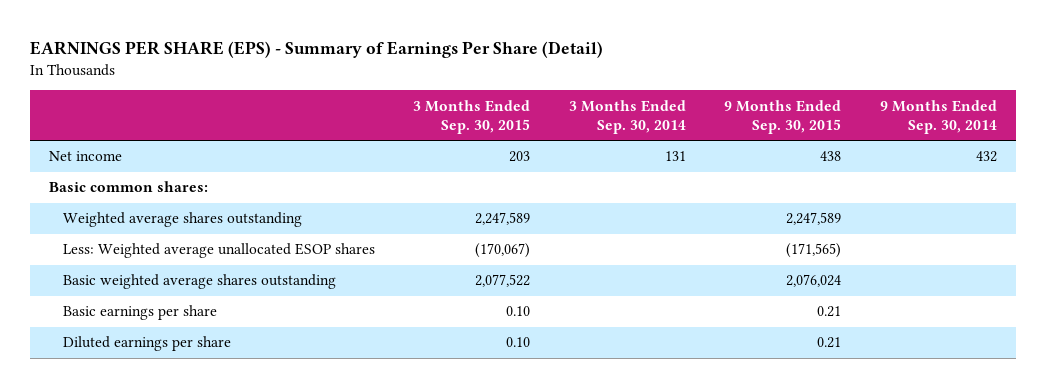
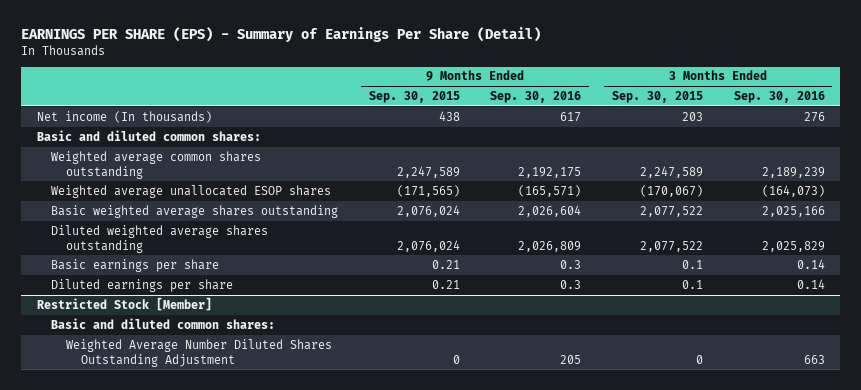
- | 3 Months Ended Sep. 30, 2015 | 3 Months Ended Sep. 30, 2014 | 9 Months Ended Sep. 30, 2015 | 9 Months Ended Sep. 30, 2014
+ | 9 Months Ended Sep. 30, 2015 | 9 Months Ended Sep. 30, 2016 | 3 Months Ended Sep. 30, 2015 | 3 Months Ended Sep. 30, 2016
- Net income | 203 | 131 | 438 | 432
- Basic common shares:
- Weighted average shares outstanding | 2,247,589 | | 2,247,589 |
- Less: Weighted average unallocated ESOP shares | (170,067) | | (171,565) |
+ Net income (In thousands) | 438 | 617 | 203 | 276
+ Basic and diluted common shares:
+ Weighted average common shares outstanding | 2,247,589 | 2,192,175 | 2,247,589 | 2,189,239
+ Weighted average unallocated ESOP shares | (171,565) | (165,571) | (170,067) | (164,073)
- Basic earnings per share | 0.10 | | 0.21 |
- Diluted earnings per share | 0.10 | | 0.21 |
+ Diluted weighted average shares outstanding | 2,076,024 | 2,026,809 | 2,077,522 | 2,025,829
+ Basic earnings per share | 0.21 | 0.3 | 0.1 | 0.14
+ Diluted earnings per share | 0.21 | 0.3 | 0.1 | 0.14
+ Restricted Stock [Member]
+ Basic and diluted common shares:
+ Weighted Average Number Diluted Shares Outstanding Adjustment | 0 | 205 | 0 | 663

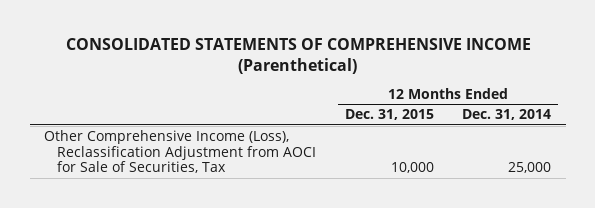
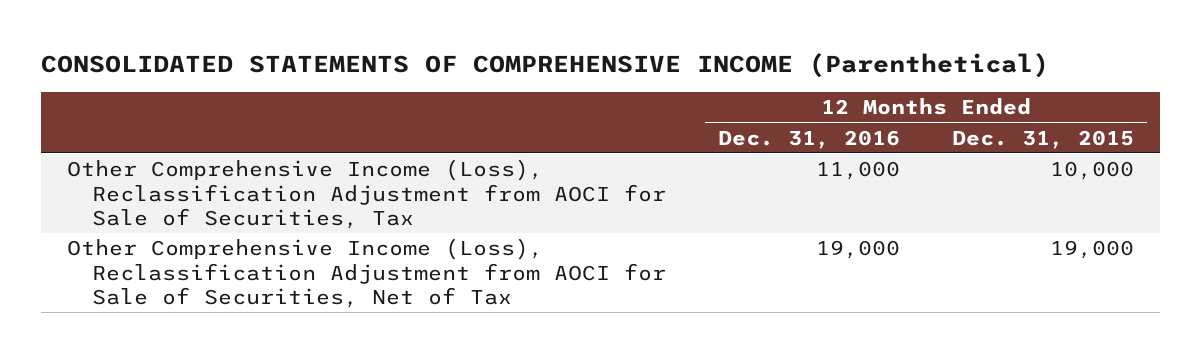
- | 12 Months Ended Dec. 31, 2015 | 12 Months Ended Dec. 31, 2014
+ | 12 Months Ended Dec. 31, 2016 | 12 Months Ended Dec. 31, 2015
+ Other Comprehensive Income (Loss), Reclassification Adjustment from AOCI for Sale of Securities, Net of Tax | 19,000 | 19,000

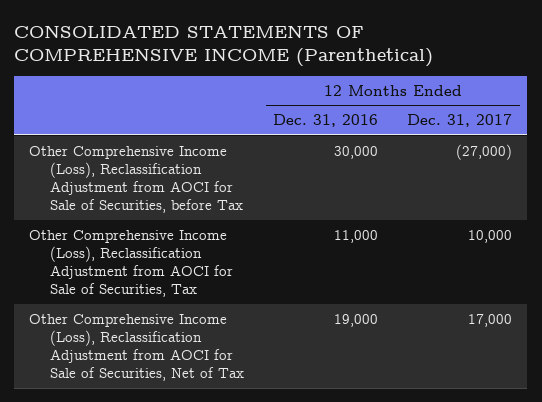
- | 12 Months Ended Dec. 31, 2016 | 12 Months Ended Dec. 31, 2015
+ | 12 Months Ended Dec. 31, 2016 | 12 Months Ended Dec. 31, 2017
+ Other Comprehensive Income (Loss), Reclassification Adjustment from AOCI for Sale of Securities, before Tax | 30,000 | (27,000)

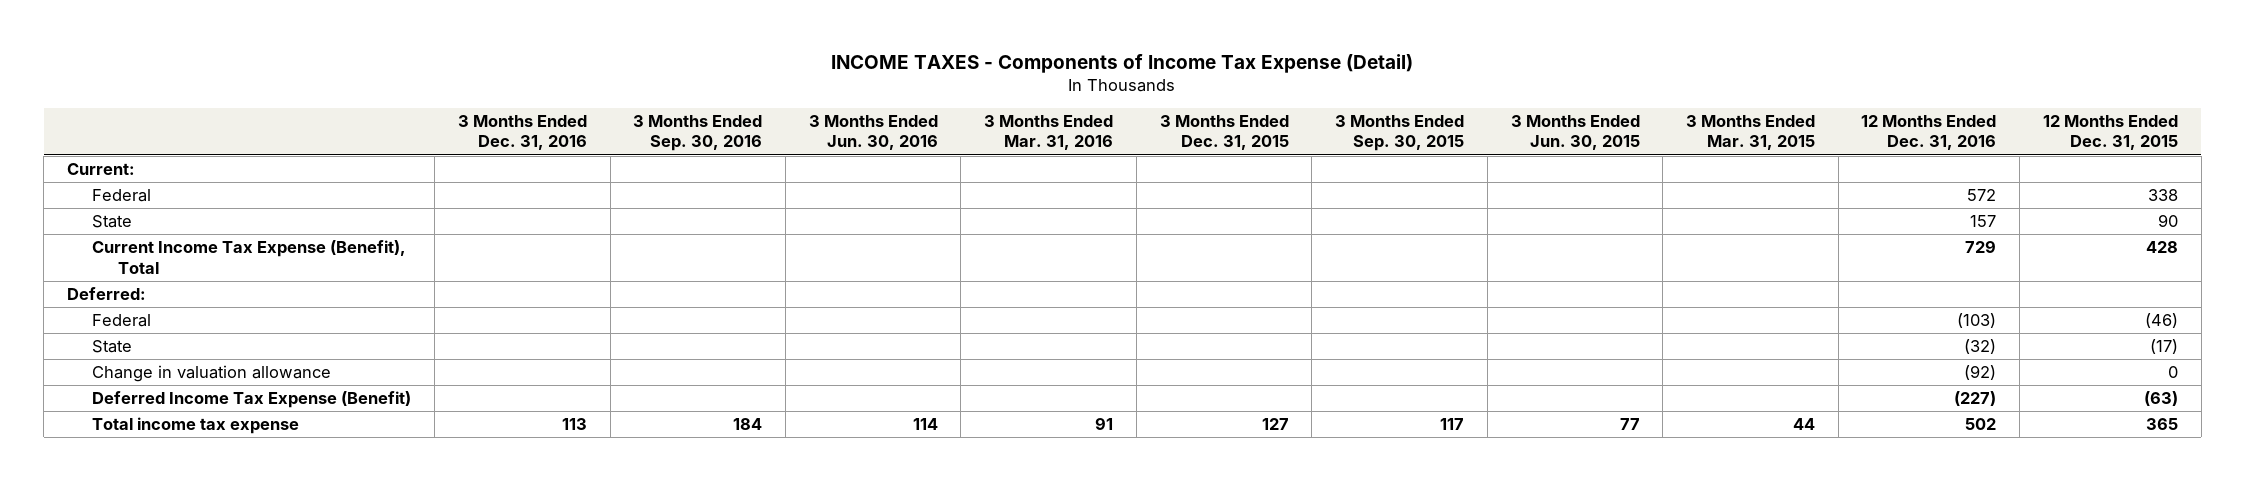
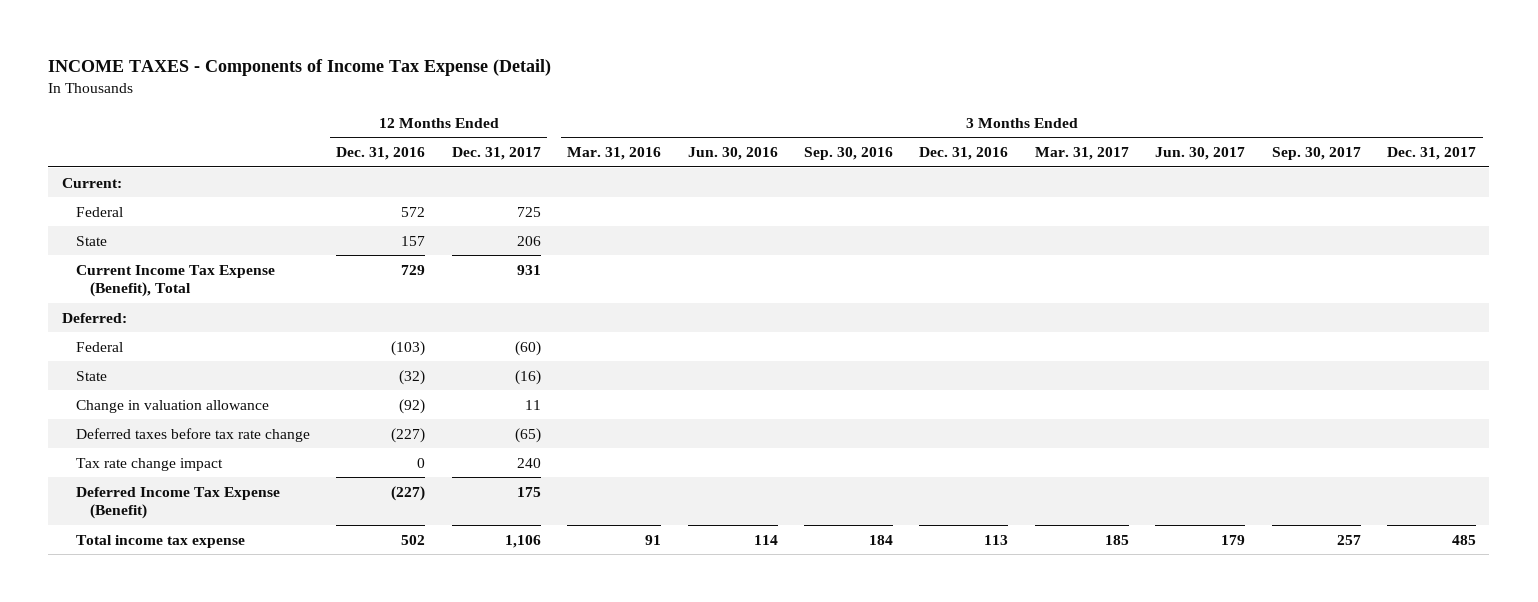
- | 3 Months Ended Dec. 31, 2016 | 3 Months Ended Sep. 30, 2016 | 3 Months Ended Jun. 30, 2016 | 3 Months Ended Mar. 31, 2016 | 3 Months Ended Dec. 31, 2015 | 3 Months Ended Sep. 30, 2015 | 3 Months Ended Jun. 30, 2015 | 3 Months Ended Mar. 31, 2015 | 12 Months Ended Dec. 31, 2016 | 12 Months Ended Dec. 31, 2015
+ | 12 Months Ended Dec. 31, 2016 | 12 Months Ended Dec. 31, 2017 | 3 Months Ended Mar. 31, 2016 | 3 Months Ended Jun. 30, 2016 | 3 Months Ended Sep. 30, 2016 | 3 Months Ended Dec. 31, 2016 | 3 Months Ended Mar. 31, 2017 | 3 Months Ended Jun. 30, 2017 | 3 Months Ended Sep. 30, 2017 | 3 Months Ended Dec. 31, 2017
+ Deferred taxes before tax rate change | (227) | (65) | | | | | | | |
+ Tax rate change impact | 0 | 240 | | | | | | | |

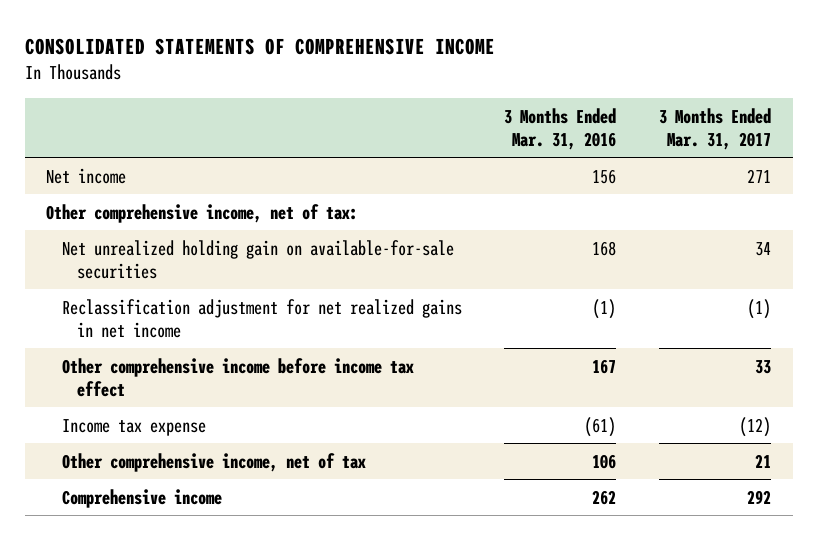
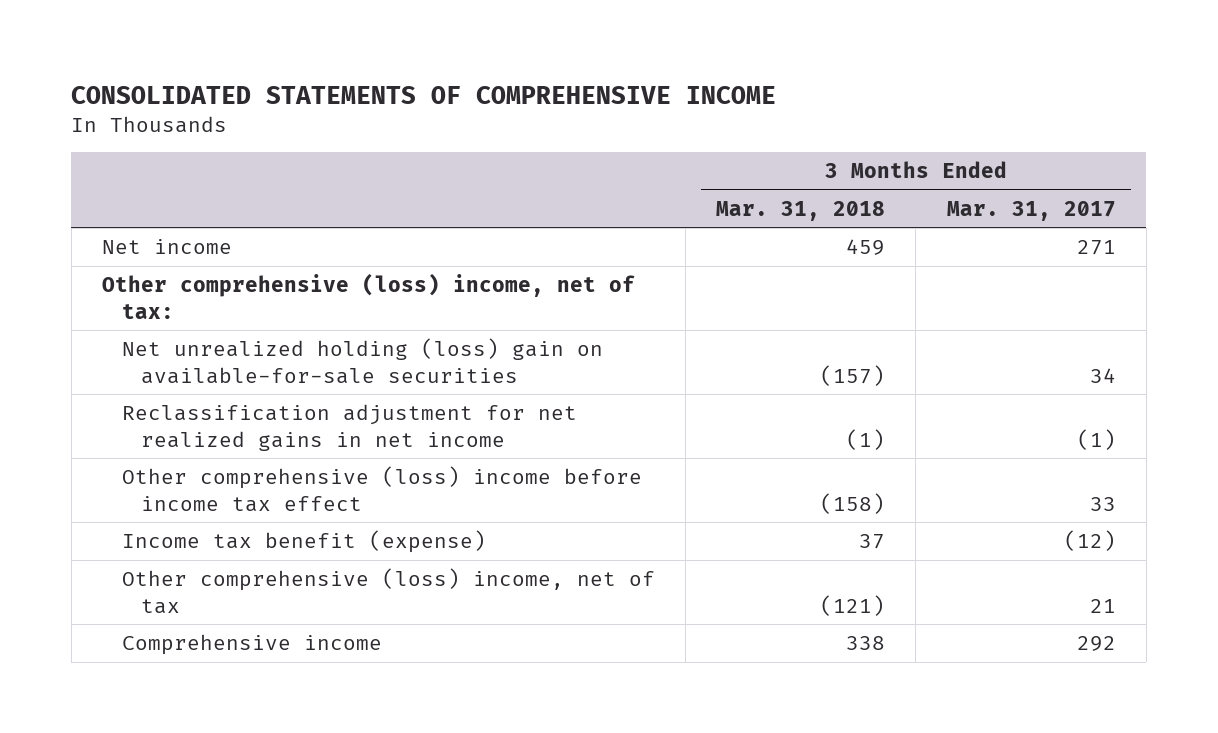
- | 3 Months Ended Mar. 31, 2016 | 3 Months Ended Mar. 31, 2017
+ | 3 Months Ended Mar. 31, 2018 | 3 Months Ended Mar. 31, 2017
- Other comprehensive income, net of tax:
- Net unrealized holding gain on available-for-sale securities | 168 | 34
+ Other comprehensive (loss) income, net of tax:
+ Net unrealized holding (loss) gain on available-for-sale securities | (157) | 34
- Other comprehensive income before income tax effect | 167 | 33
- Income tax expense | (61) | (12)
- Other comprehensive income, net of tax | 106 | 21
+ Other comprehensive (loss) income before income tax effect | (158) | 33
+ Income tax benefit (expense) | 37 | (12)
+ Other comprehensive (loss) income, net of tax | (121) | 21

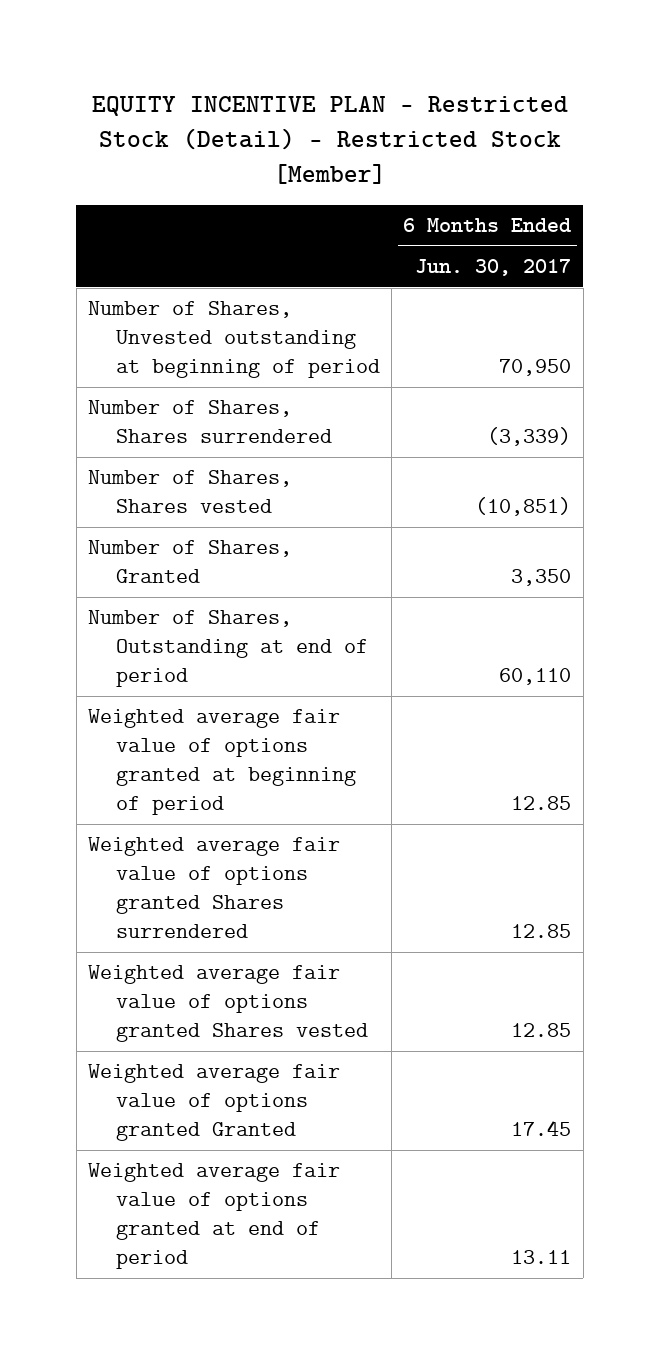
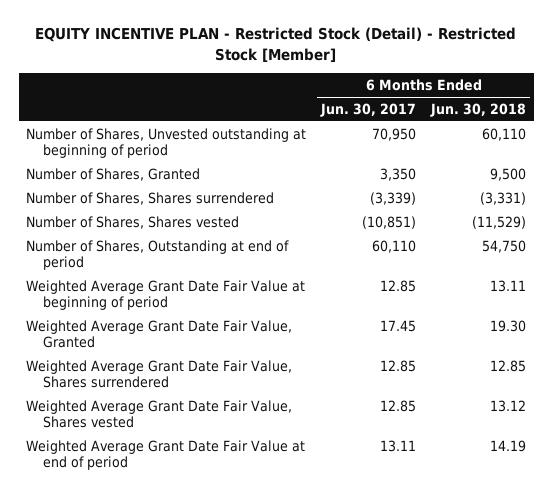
- | 6 Months Ended Jun. 30, 2017
+ | 6 Months Ended Jun. 30, 2017 | 6 Months Ended Jun. 30, 2018
moved up: Number of Shares, Granted | 3,350 | 9,500
- Weighted average fair value of options granted at beginning of period | 12.85
- Weighted average fair value of options granted Shares surrendered | 12.85
- Weighted average fair value of options granted Shares vested | 12.85
- Weighted average fair value of options granted Granted | 17.45
- Weighted average fair value of options granted at end of period | 13.11
+ Weighted Average Grant Date Fair Value at beginning of period | 12.85 | 13.11
+ Weighted Average Grant Date Fair Value, Granted | 17.45 | 19.30
+ Weighted Average Grant Date Fair Value, Shares surrendered | 12.85 | 12.85
+ Weighted Average Grant Date Fair Value, Shares vested | 12.85 | 13.12
+ Weighted Average Grant Date Fair Value at end of period | 13.11 | 14.19

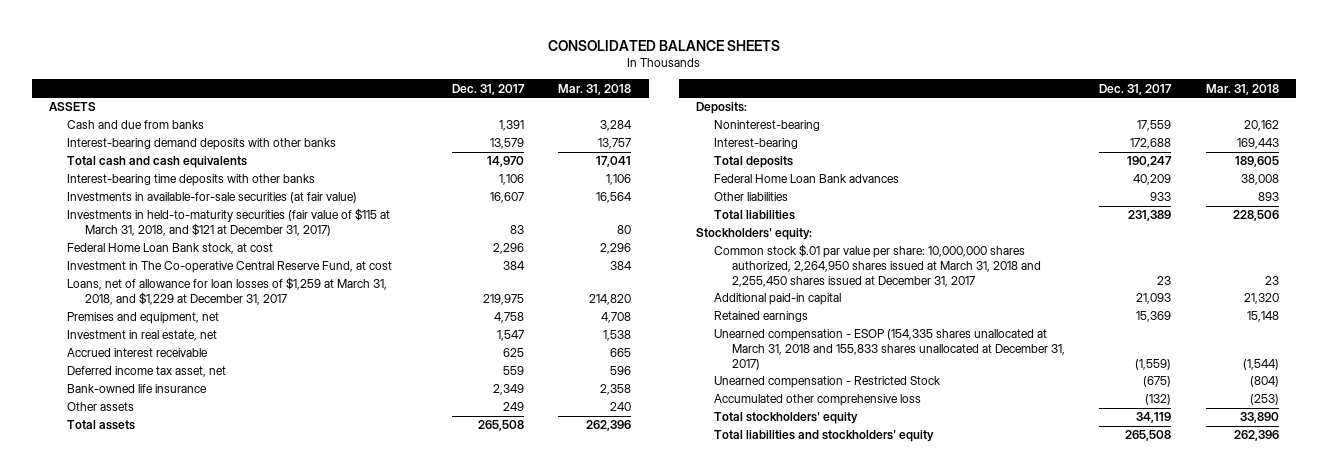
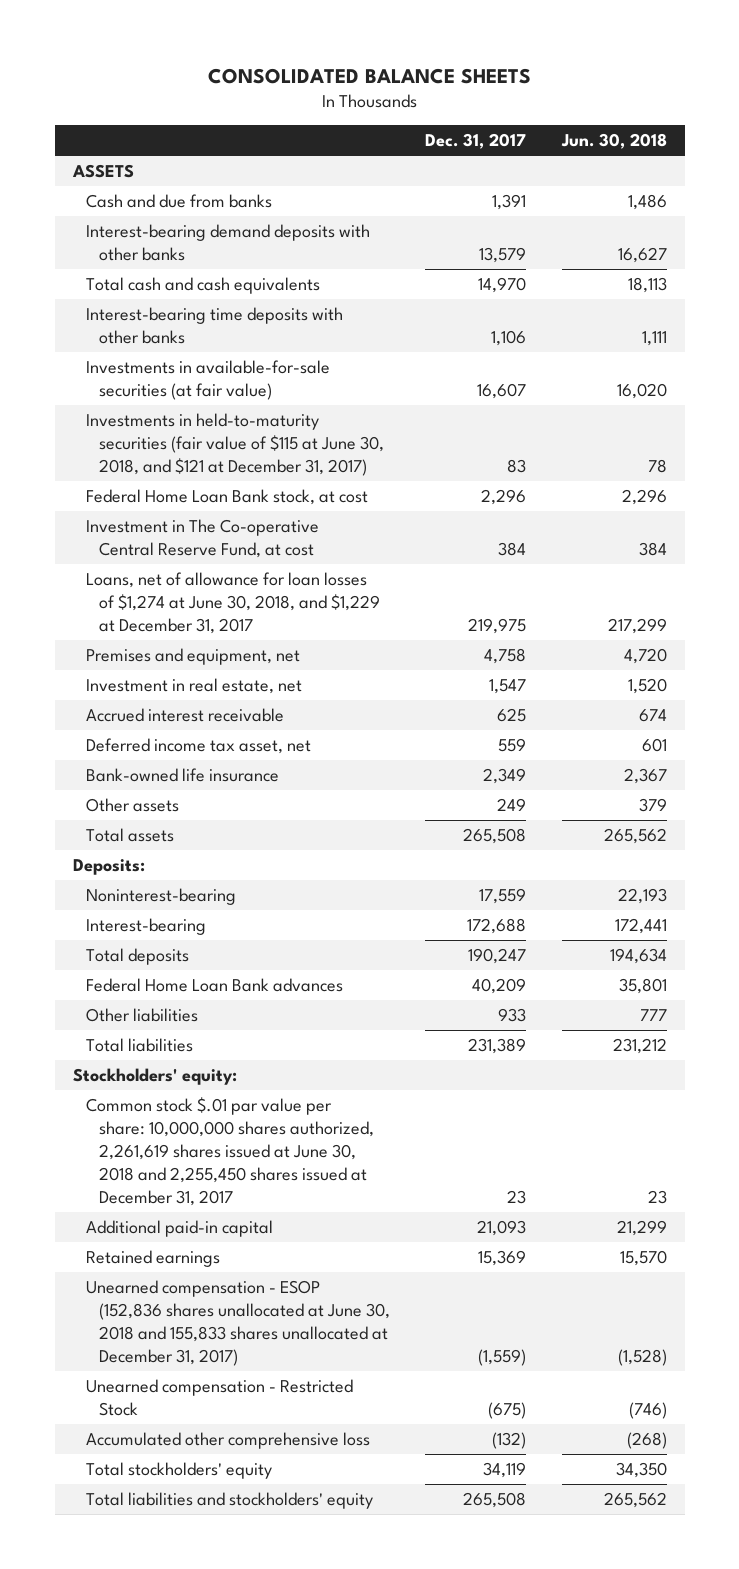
- | Dec. 31, 2017 | Mar. 31, 2018
+ | Dec. 31, 2017 | Jun. 30, 2018
- Investments in held-to-maturity securities (fair value of $115 at March 31, 2018, and $121 at December 31, 2017) | 83 | 80
+ Investments in held-to-maturity securities (fair value of $115 at June 30, 2018, and $121 at December 31, 2017) | 83 | 78
- Loans, net of allowance for loan losses of $1,259 at March 31, 2018, and $1,229 at December 31, 2017 | 219,975 | 214,820
+ Loans, net of allowance for loan losses of $1,274 at June 30, 2018, and $1,229 at December 31, 2017 | 219,975 | 217,299
- Common stock $.01 par value per share: 10,000,000 shares authorized, 2,264,950 shares issued at March 31, 2018 and 2,255,450 shares issued at December 31, 2017 | 23 | 23
+ Common stock $.01 par value per share: 10,000,000 shares authorized, 2,261,619 shares issued at June 30, 2018 and 2,255,450 shares issued at December 31, 2017 | 23 | 23
- Unearned compensation - ESOP (154,335 shares unallocated at March 31, 2018 and 155,833 shares unallocated at December 31, 2017) | (1,559) | (1,544)
+ Unearned compensation - ESOP (152,836 shares unallocated at June 30, 2018 and 155,833 shares unallocated at December 31, 2017) | (1,559) | (1,528)

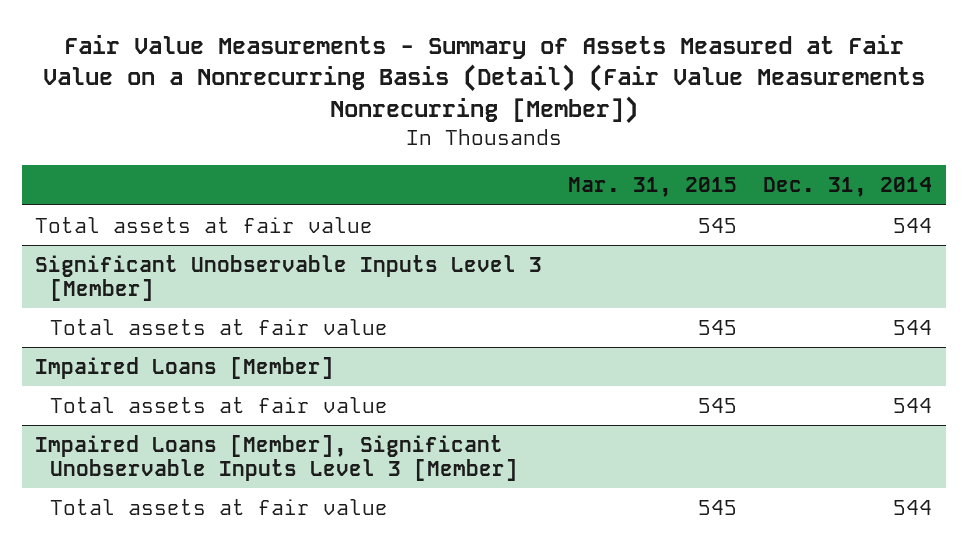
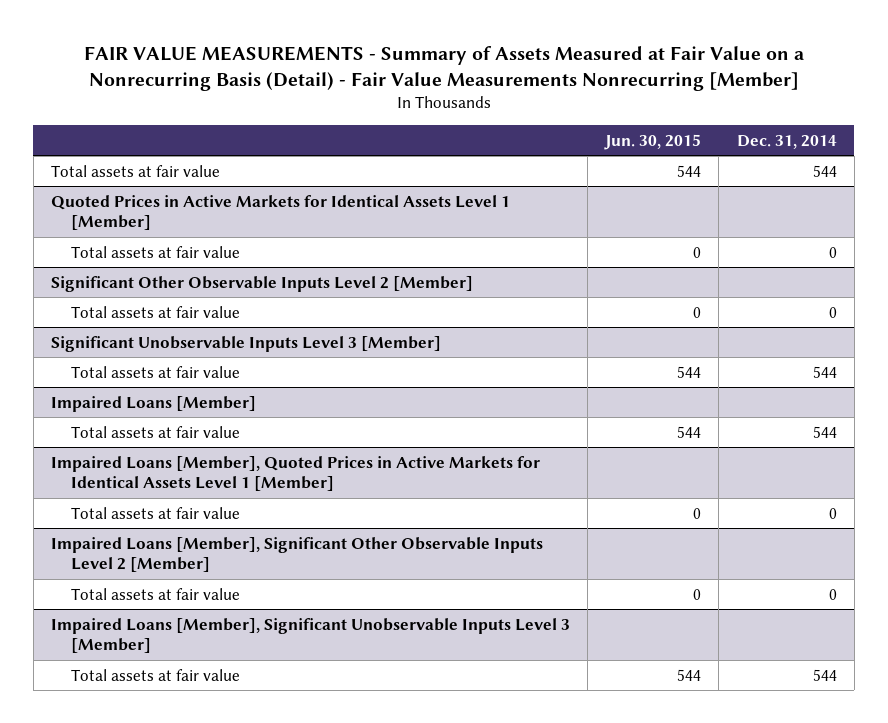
- Fair Value Measurements - Summary of Assets Measured at Fair Value on a Nonrecurring Basis (Detail) (Fair Value Measurements Nonrecurring [Member])
+ FAIR VALUE MEASUREMENTS - Summary of Assets Measured at Fair Value on a Nonrecurring Basis (Detail) - Fair Value Measurements Nonrecurring [Member]
- | Mar. 31, 2015 | Dec. 31, 2014
+ | Jun. 30, 2015 | Dec. 31, 2014
+ Quoted Prices in Active Markets for Identical Assets Level 1 [Member]
+ Total assets at fair value | 0 | 0
+ Significant Other Observable Inputs Level 2 [Member]
+ Total assets at fair value | 0 | 0
+ Impaired Loans [Member], Quoted Prices in Active Markets for Identical Assets Level 1 [Member]
+ Total assets at fair value | 0 | 0
+ Impaired Loans [Member], Significant Other Observable Inputs Level 2 [Member]
+ Total assets at fair value | 0 | 0

